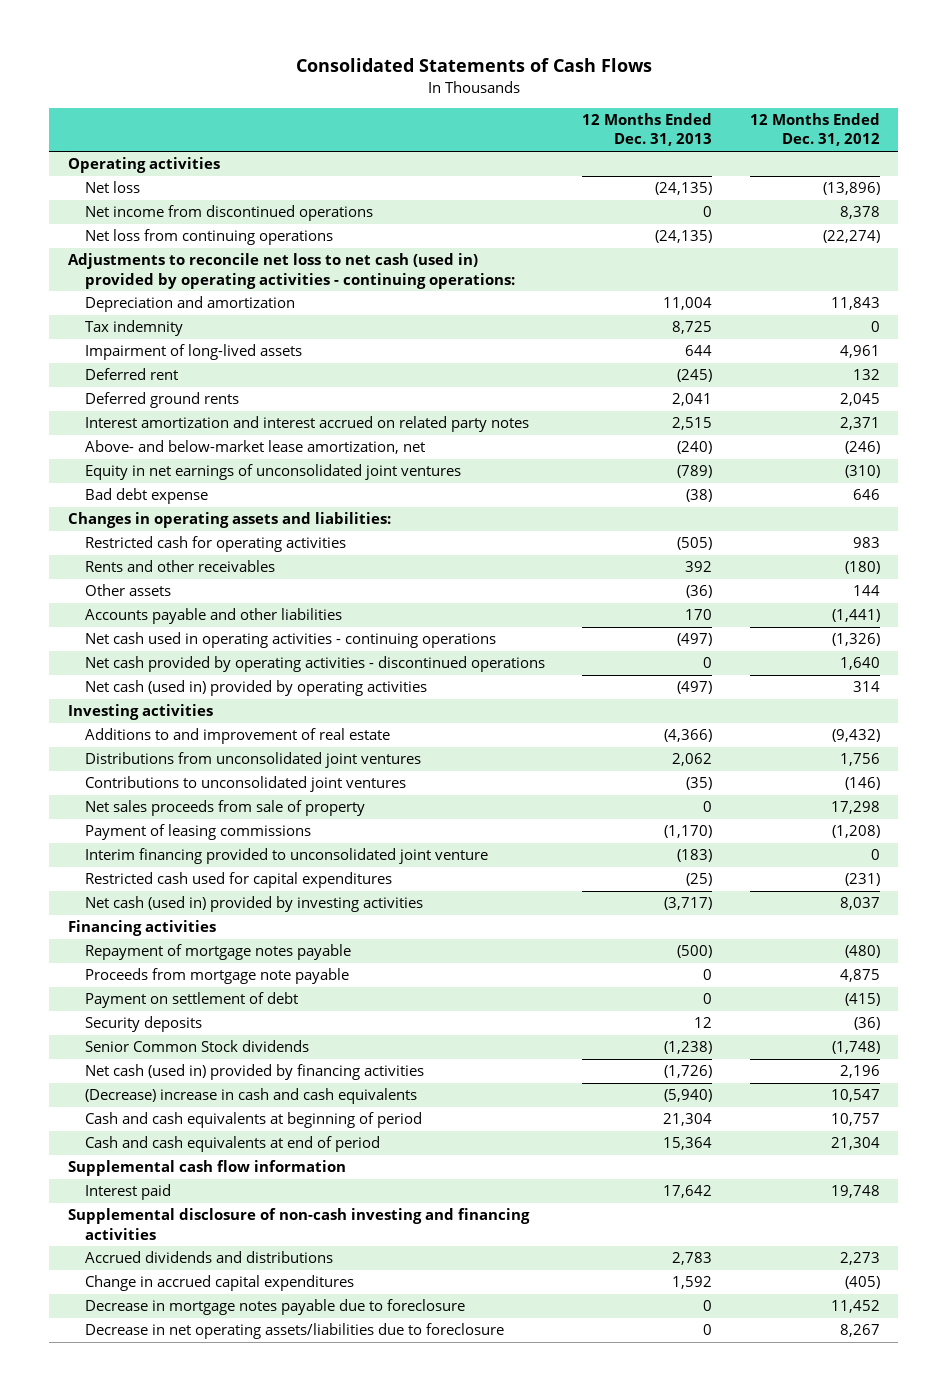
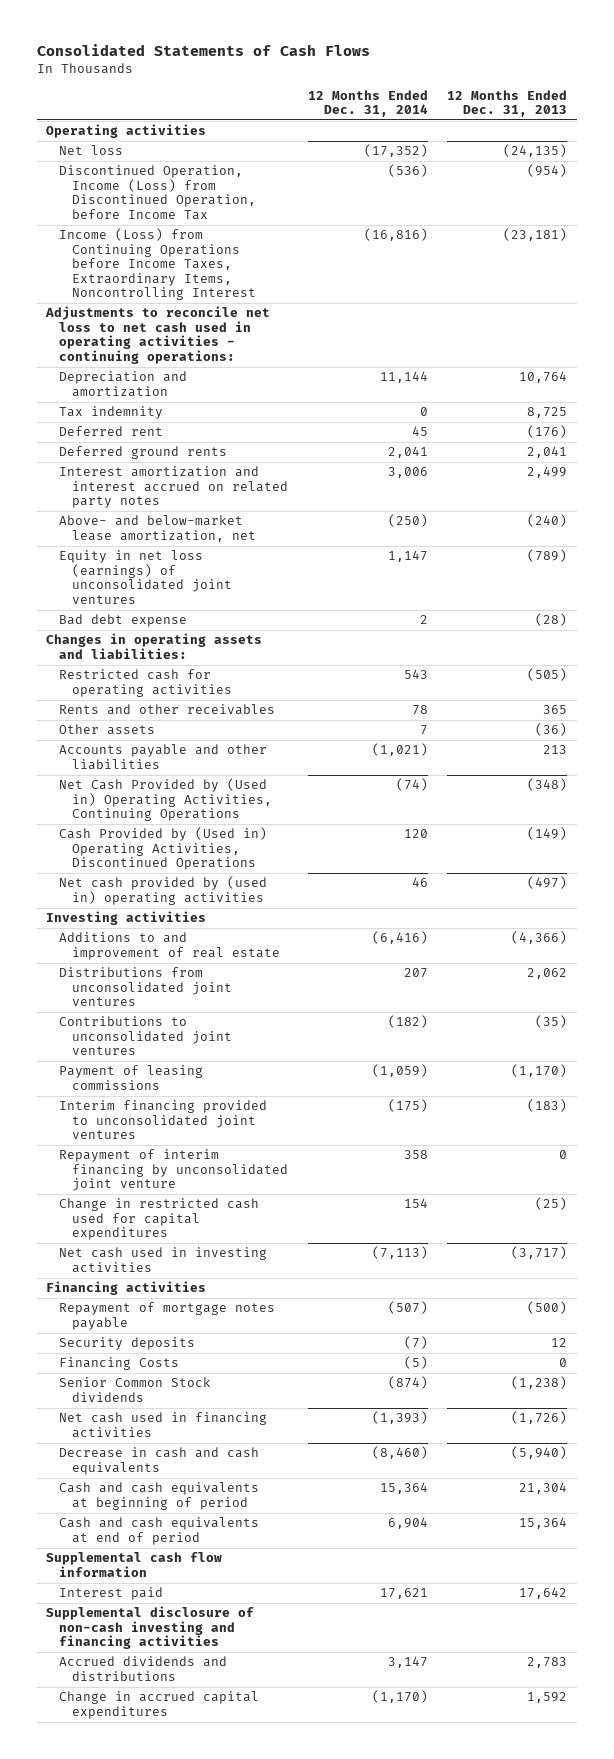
- | 12 Months Ended Dec. 31, 2013 | 12 Months Ended Dec. 31, 2012
+ | 12 Months Ended Dec. 31, 2014 | 12 Months Ended Dec. 31, 2013
- Net income from discontinued operations | 0 | 8,378
- Net loss from continuing operations | (24,135) | (22,274)
- Adjustments to reconcile net loss to net cash (used in) provided by operating activities - continuing operations:
- Depreciation and amortization | 11,004 | 11,843
+ Discontinued Operation, Income (Loss) from Discontinued Operation, before Income Tax | (536) | (954)
+ Income (Loss) from Continuing Operations before Income Taxes, Extraordinary Items, Noncontrolling Interest | (16,816) | (23,181)
+ Adjustments to reconcile net loss to net cash used in operating activities - continuing operations:
+ Depreciation and amortization | 11,144 | 10,764
- Impairment of long-lived assets | 644 | 4,961
- Deferred rent | (245) | 132
+ Deferred rent | 45 | (176)
- Interest amortization and interest accrued on related party notes | 2,515 | 2,371
+ Interest amortization and interest accrued on related party notes | 3,006 | 2,499
- Equity in net earnings of unconsolidated joint ventures | (789) | (310)
- Bad debt expense | (38) | 646
+ Equity in net loss (earnings) of unconsolidated joint ventures | 1,147 | (789)
+ Bad debt expense | 2 | (28)
- Rents and other receivables | 392 | (180)
+ Rents and other receivables | 78 | 365
- Accounts payable and other liabilities | 170 | (1,441)
- Net cash used in operating activities - continuing operations | (497) | (1,326)
- Net cash provided by operating activities - discontinued operations | 0 | 1,640
- Net cash (used in) provided by operating activities | (497) | 314
+ Accounts payable and other liabilities | (1,021) | 213
+ Net Cash Provided by (Used in) Operating Activities, Continuing Operations | (74) | (348)
+ Cash Provided by (Used in) Operating Activities, Discontinued Operations | 120 | (149)
+ Net cash provided by (used in) operating activities | 46 | (497)
- Net sales proceeds from sale of property | 0 | 17,298
- Interim financing provided to unconsolidated joint venture | (183) | 0
- Restricted cash used for capital expenditures | (25) | (231)
- Net cash (used in) provided by investing activities | (3,717) | 8,037
+ Interim financing provided to unconsolidated joint ventures | (175) | (183)
+ Repayment of interim financing by unconsolidated joint venture | 358 | 0
+ Change in restricted cash used for capital expenditures | 154 | (25)
+ Net cash used in investing activities | (7,113) | (3,717)
- Proceeds from mortgage note payable | 0 | 4,875
- Payment on settlement of debt | 0 | (415)
+ Financing Costs | (5) | 0
- Net cash (used in) provided by financing activities | (1,726) | 2,196
- (Decrease) increase in cash and cash equivalents | (5,940) | 10,547
+ Net cash used in financing activities | (1,393) | (1,726)
+ Decrease in cash and cash equivalents | (8,460) | (5,940)
- Decrease in mortgage notes payable due to foreclosure | 0 | 11,452
- Decrease in net operating assets/liabilities due to foreclosure | 0 | 8,267

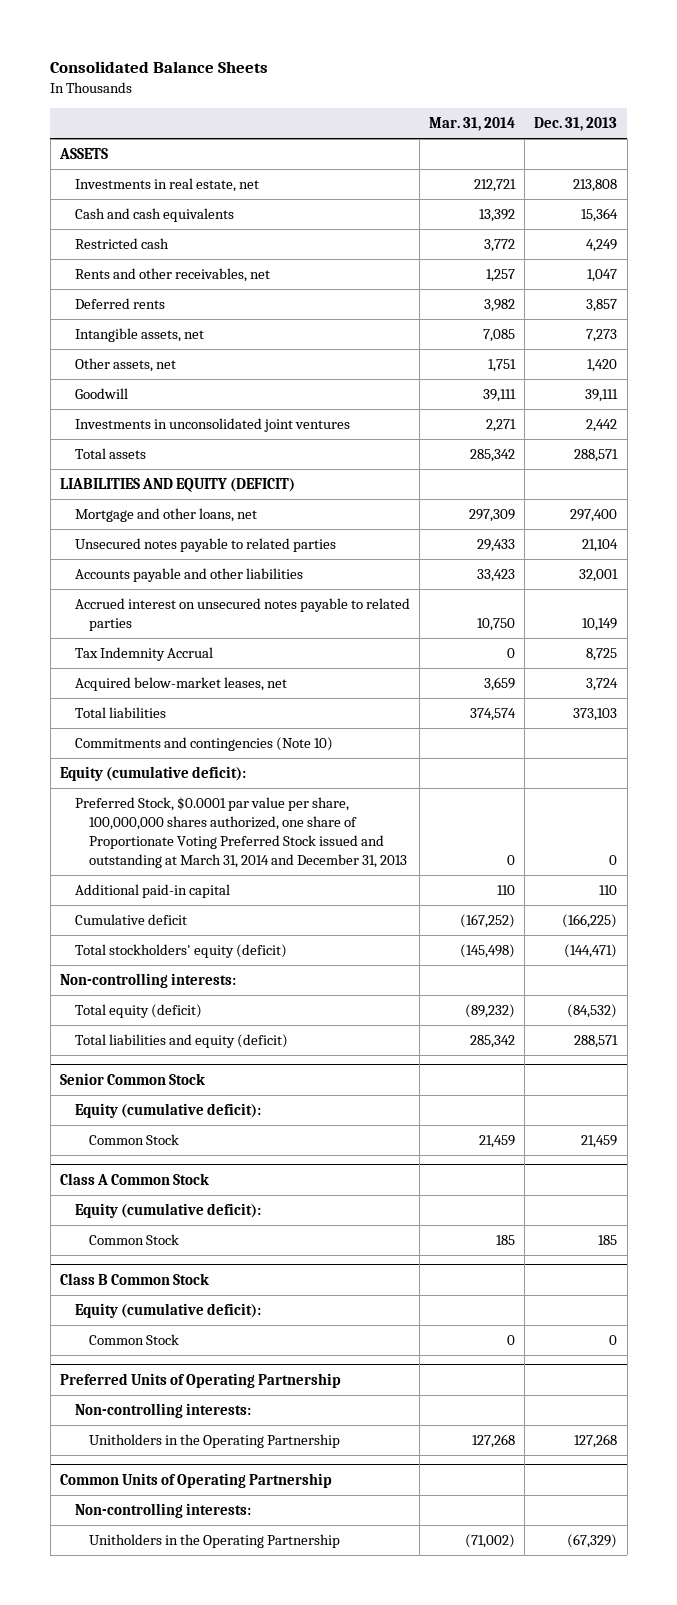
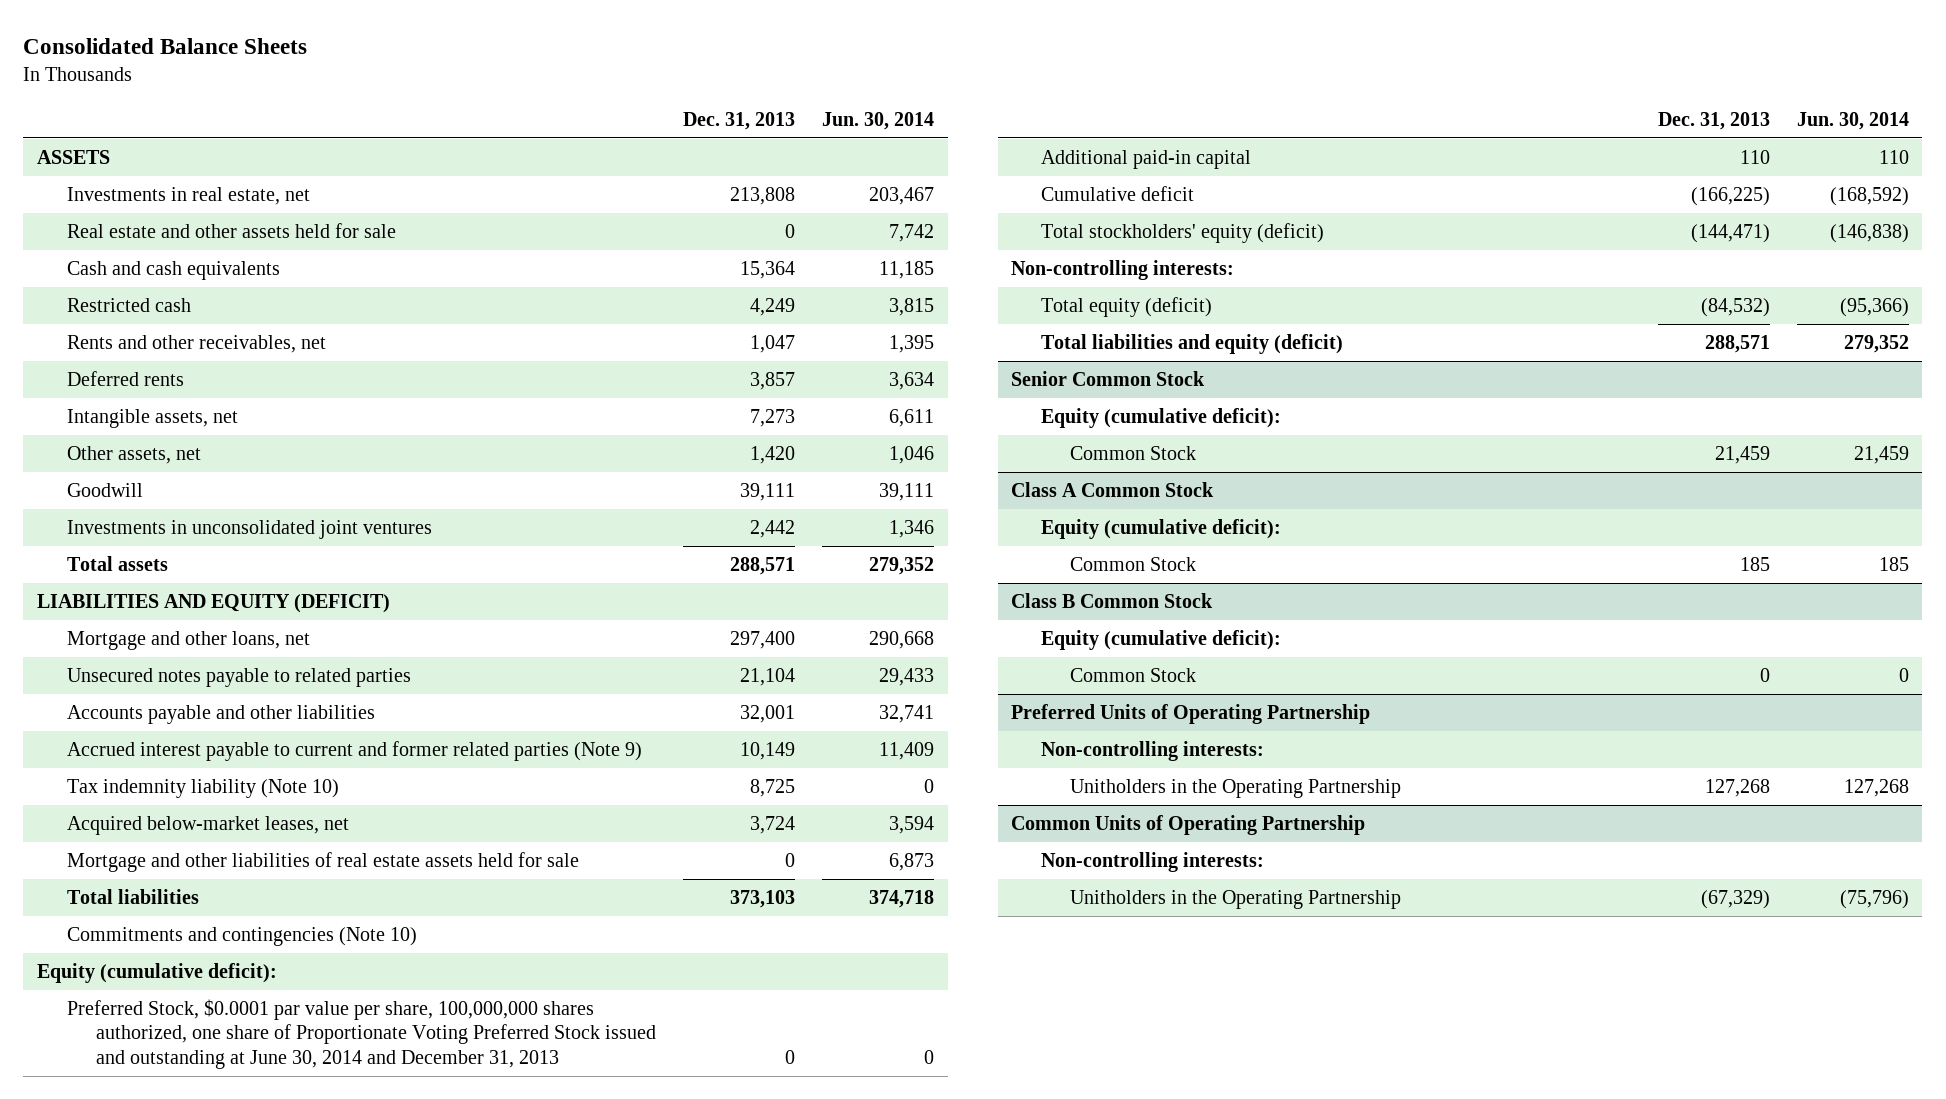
- | Mar. 31, 2014 | Dec. 31, 2013
+ | Dec. 31, 2013 | Jun. 30, 2014
+ Real estate and other assets held for sale | 0 | 7,742
- Accrued interest on unsecured notes payable to related parties | 10,750 | 10,149
- Tax Indemnity Accrual | 0 | 8,725
+ Accrued interest payable to current and former related parties (Note 9) | 10,149 | 11,409
+ Tax indemnity liability (Note 10) | 8,725 | 0
+ Mortgage and other liabilities of real estate assets held for sale | 0 | 6,873
- Preferred Stock, $0.0001 par value per share, 100,000,000 shares authorized, one share of Proportionate Voting Preferred Stock issued and outstanding at March 31, 2014 and December 31, 2013 | 0 | 0
+ Preferred Stock, $0.0001 par value per share, 100,000,000 shares authorized, one share of Proportionate Voting Preferred Stock issued and outstanding at June 30, 2014 and December 31, 2013 | 0 | 0

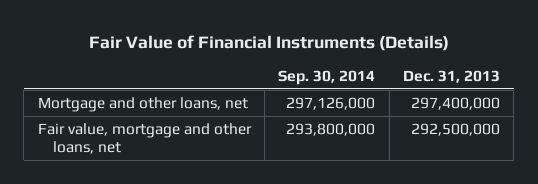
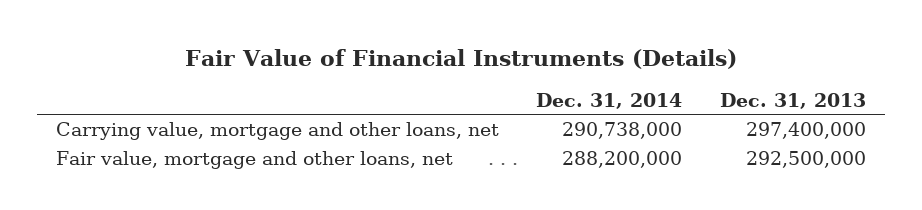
- | Sep. 30, 2014 | Dec. 31, 2013
+ | Dec. 31, 2014 | Dec. 31, 2013
- Mortgage and other loans, net | 297,126,000 | 297,400,000
+ Carrying value, mortgage and other loans, net | 290,738,000 | 297,400,000

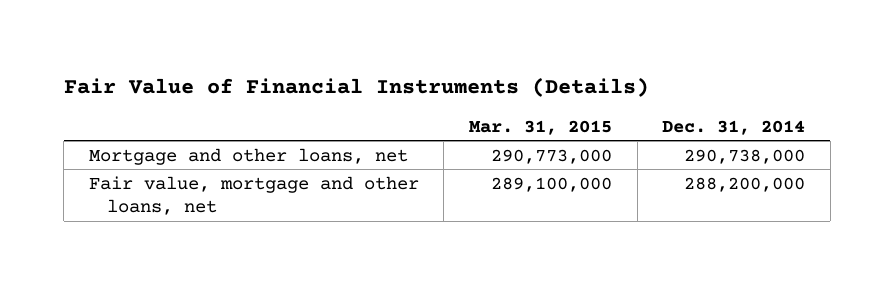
- | Dec. 31, 2014 | Dec. 31, 2013
+ | Mar. 31, 2015 | Dec. 31, 2014
- Carrying value, mortgage and other loans, net | 290,738,000 | 297,400,000
+ Mortgage and other loans, net | 290,773,000 | 290,738,000

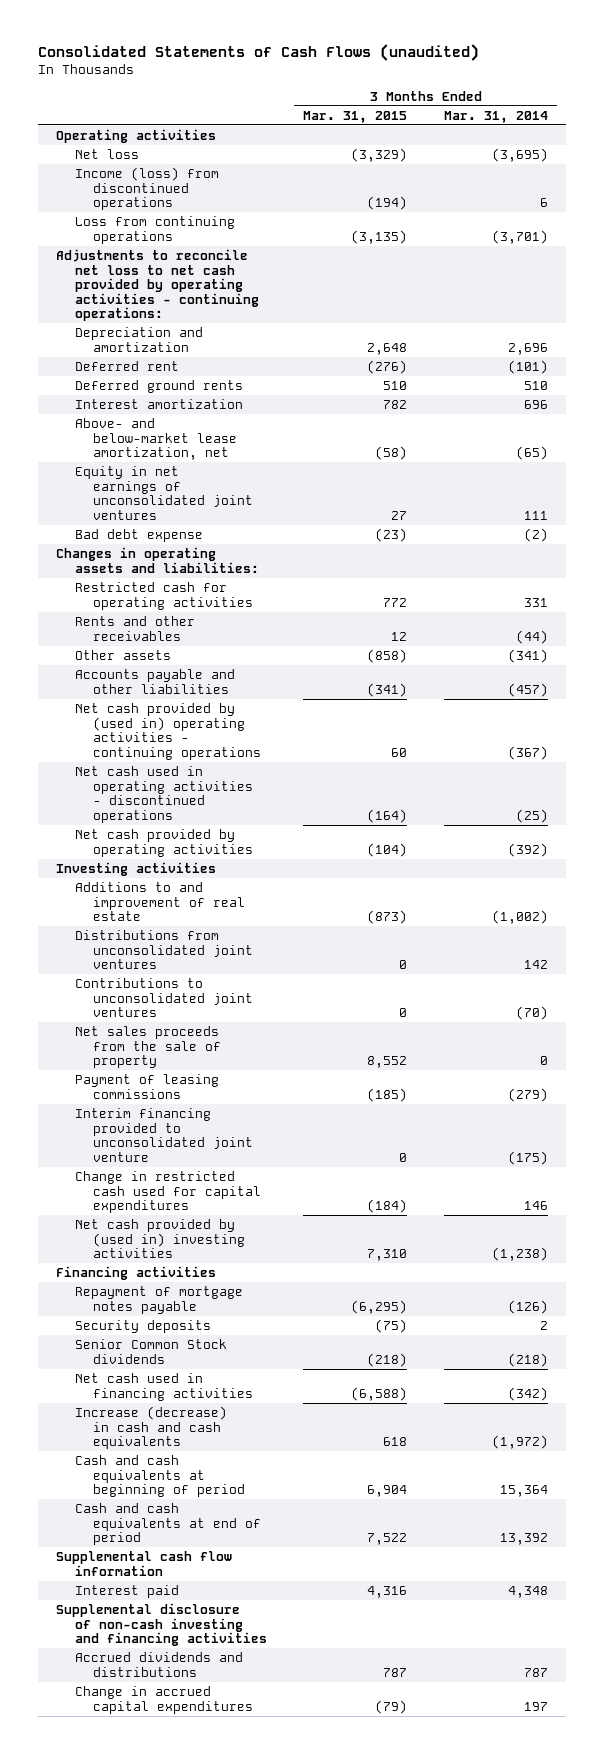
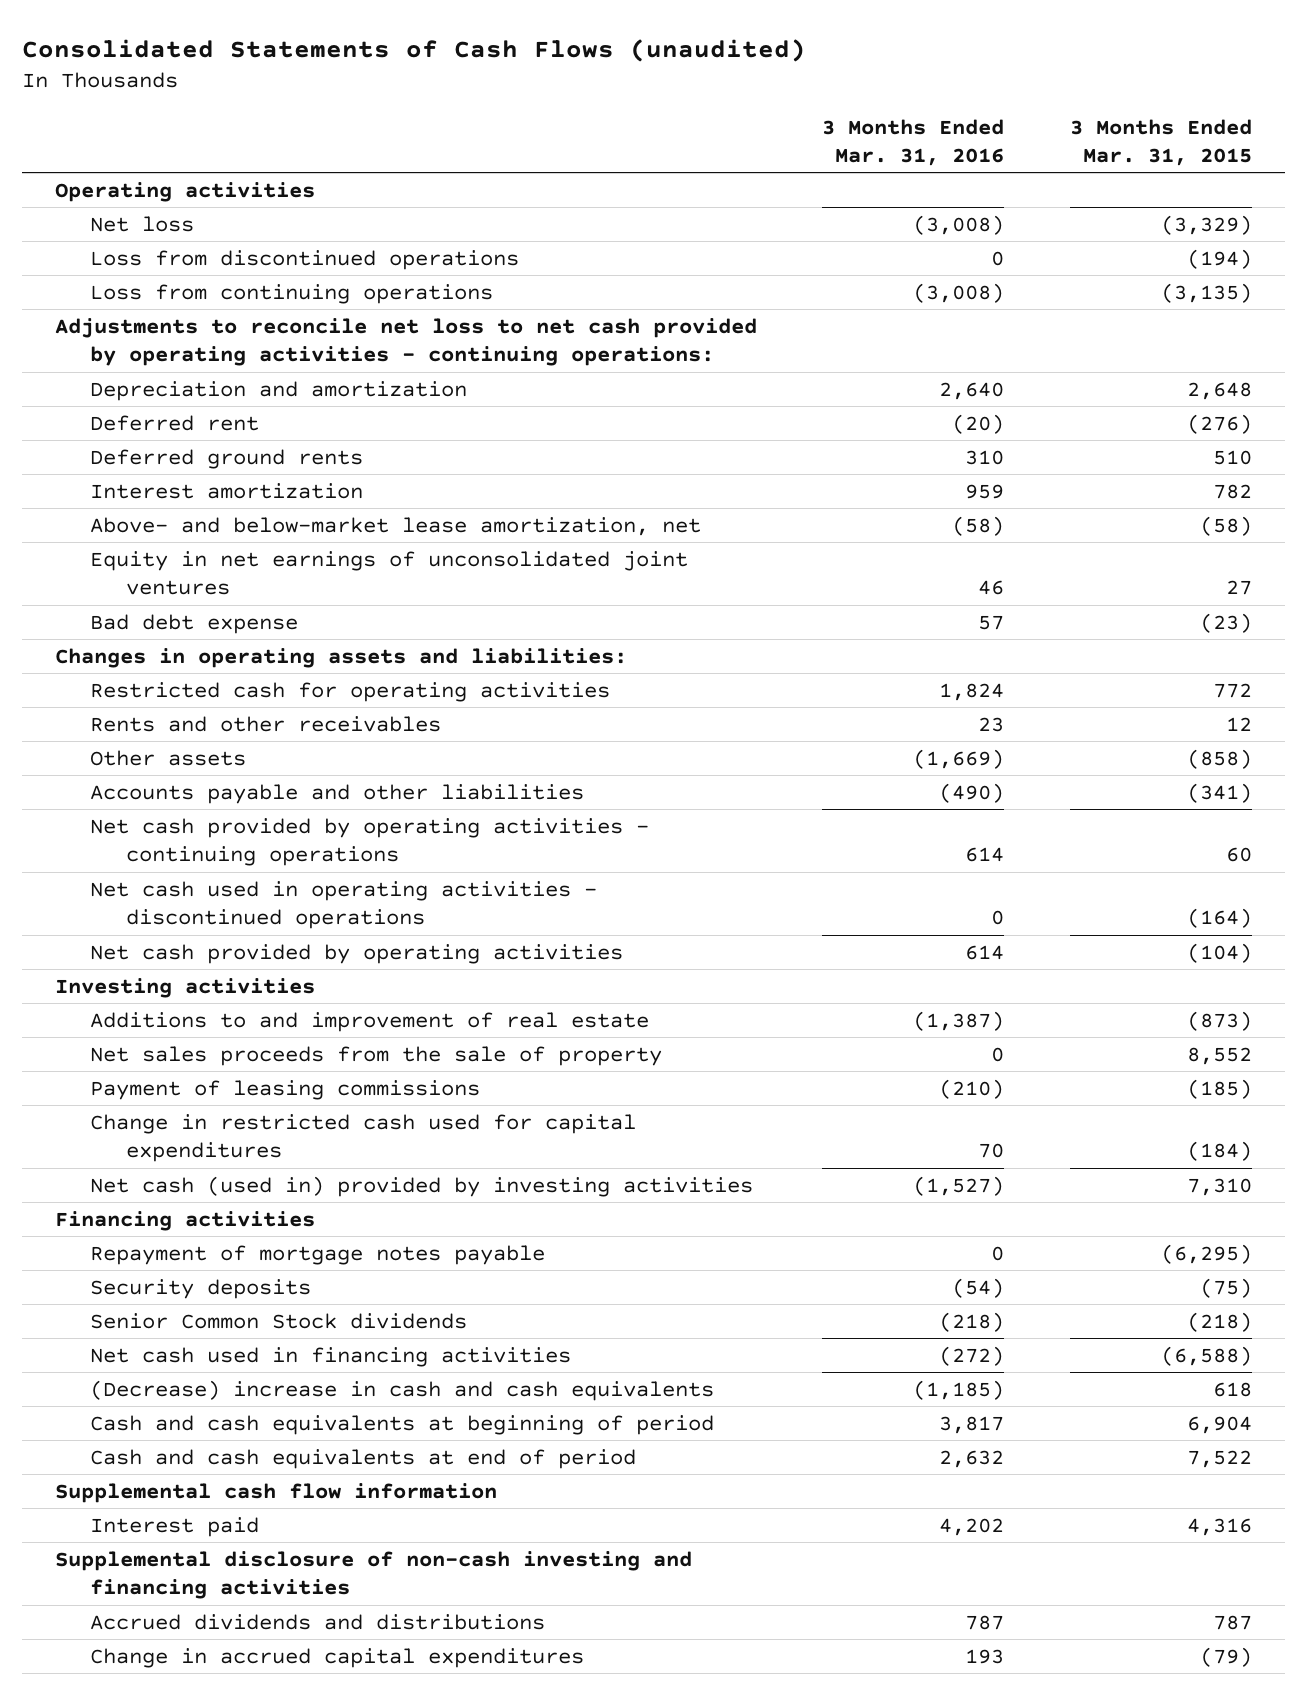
- | 3 Months Ended Mar. 31, 2015 | 3 Months Ended Mar. 31, 2014
+ | 3 Months Ended Mar. 31, 2016 | 3 Months Ended Mar. 31, 2015
- Income (loss) from discontinued operations | (194) | 6
+ Loss from discontinued operations | 0 | (194)
- Net cash provided by (used in) operating activities - continuing operations | 60 | (367)
+ Net cash provided by operating activities - continuing operations | 614 | 60
- Distributions from unconsolidated joint ventures | 0 | 142
- Contributions to unconsolidated joint ventures | 0 | (70)
- Interim financing provided to unconsolidated joint venture | 0 | (175)
- Net cash provided by (used in) investing activities | 7,310 | (1,238)
+ Net cash (used in) provided by investing activities | (1,527) | 7,310
- Increase (decrease) in cash and cash equivalents | 618 | (1,972)
+ (Decrease) increase in cash and cash equivalents | (1,185) | 618

